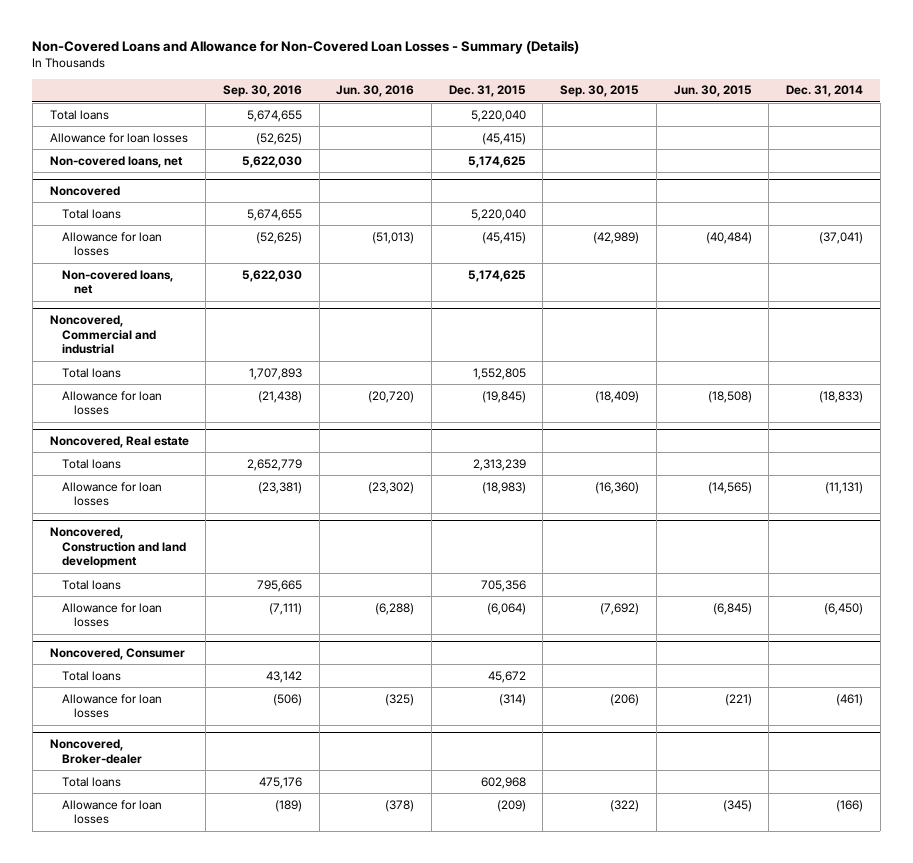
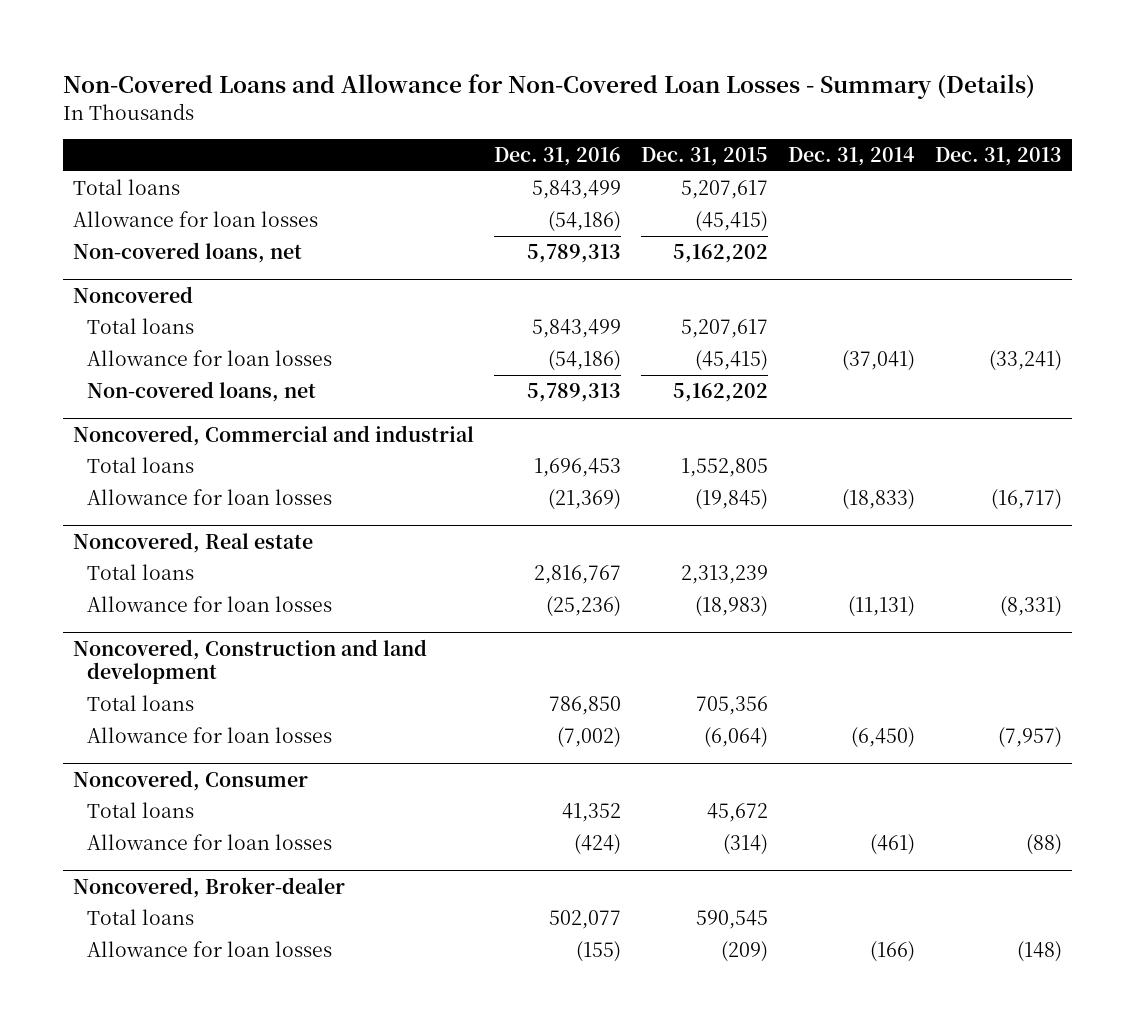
- | Sep. 30, 2016 | Jun. 30, 2016 | Dec. 31, 2015 | Sep. 30, 2015 | Jun. 30, 2015 | Dec. 31, 2014
+ | Dec. 31, 2016 | Dec. 31, 2015 | Dec. 31, 2014 | Dec. 31, 2013
- Total loans | 5,674,655 | | 5,220,040 | | |
+ Total loans | 5,843,499 | 5,207,617 | |
- Non-covered loans, net | 5,622,030 | | 5,174,625 | | |
+ Non-covered loans, net | 5,789,313 | 5,162,202 | |
@ Noncovered
- Total loans | 5,674,655 | | 5,220,040 | | |
+ Total loans | 5,843,499 | 5,207,617 | |
- Non-covered loans, net | 5,622,030 | | 5,174,625 | | |
+ Non-covered loans, net | 5,789,313 | 5,162,202 | |
@ Noncovered, Broker-dealer
- Total loans | 475,176 | | 602,968 | | |
+ Total loans | 502,077 | 590,545 | |

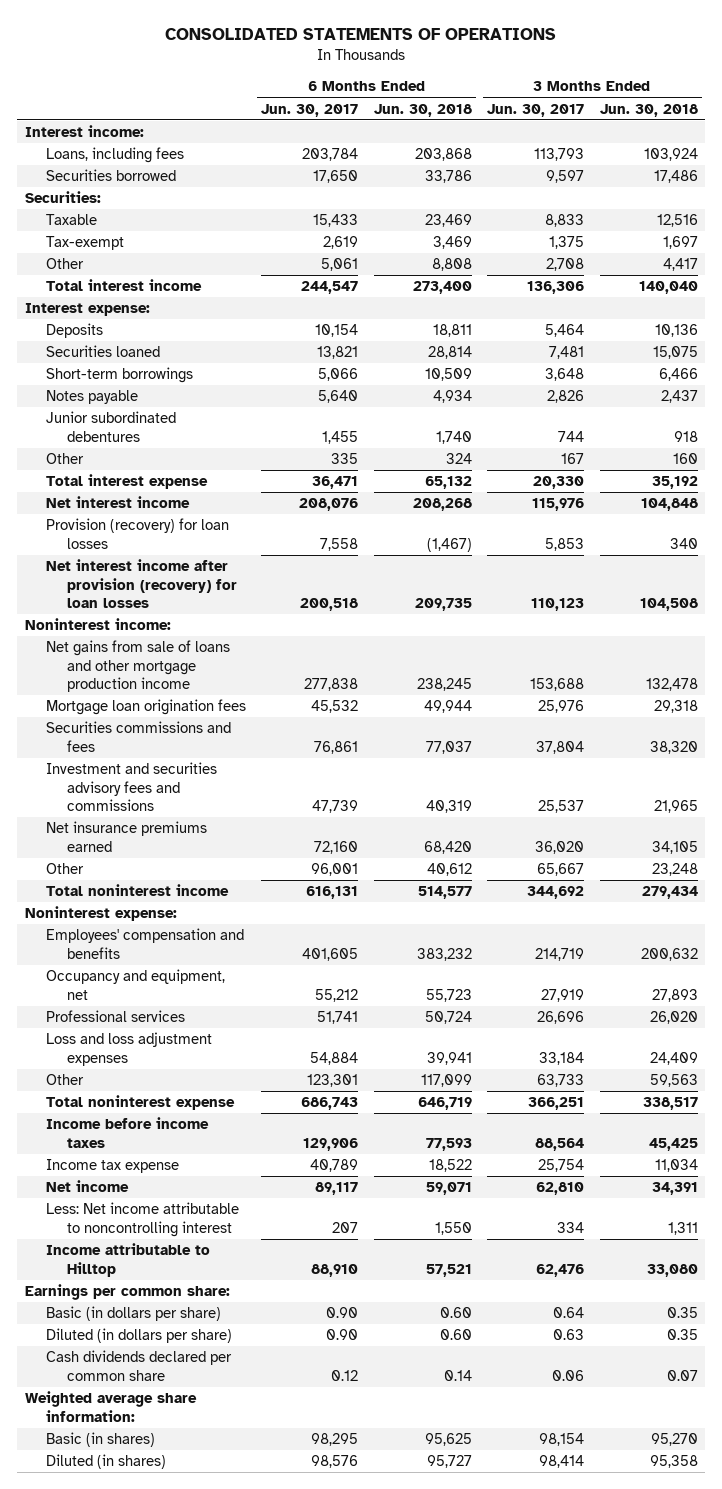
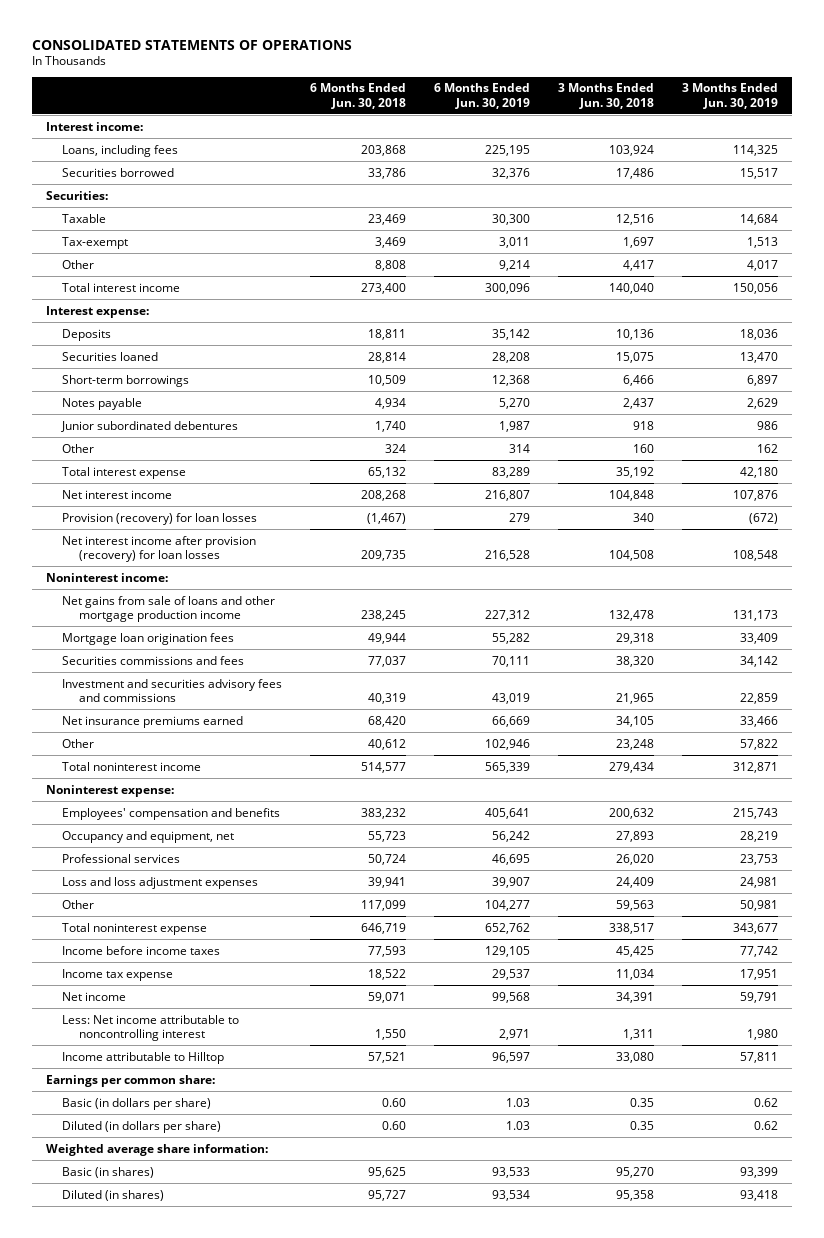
- | 6 Months Ended Jun. 30, 2017 | 6 Months Ended Jun. 30, 2018 | 3 Months Ended Jun. 30, 2017 | 3 Months Ended Jun. 30, 2018
+ | 6 Months Ended Jun. 30, 2018 | 6 Months Ended Jun. 30, 2019 | 3 Months Ended Jun. 30, 2018 | 3 Months Ended Jun. 30, 2019
- Cash dividends declared per common share | 0.12 | 0.14 | 0.06 | 0.07

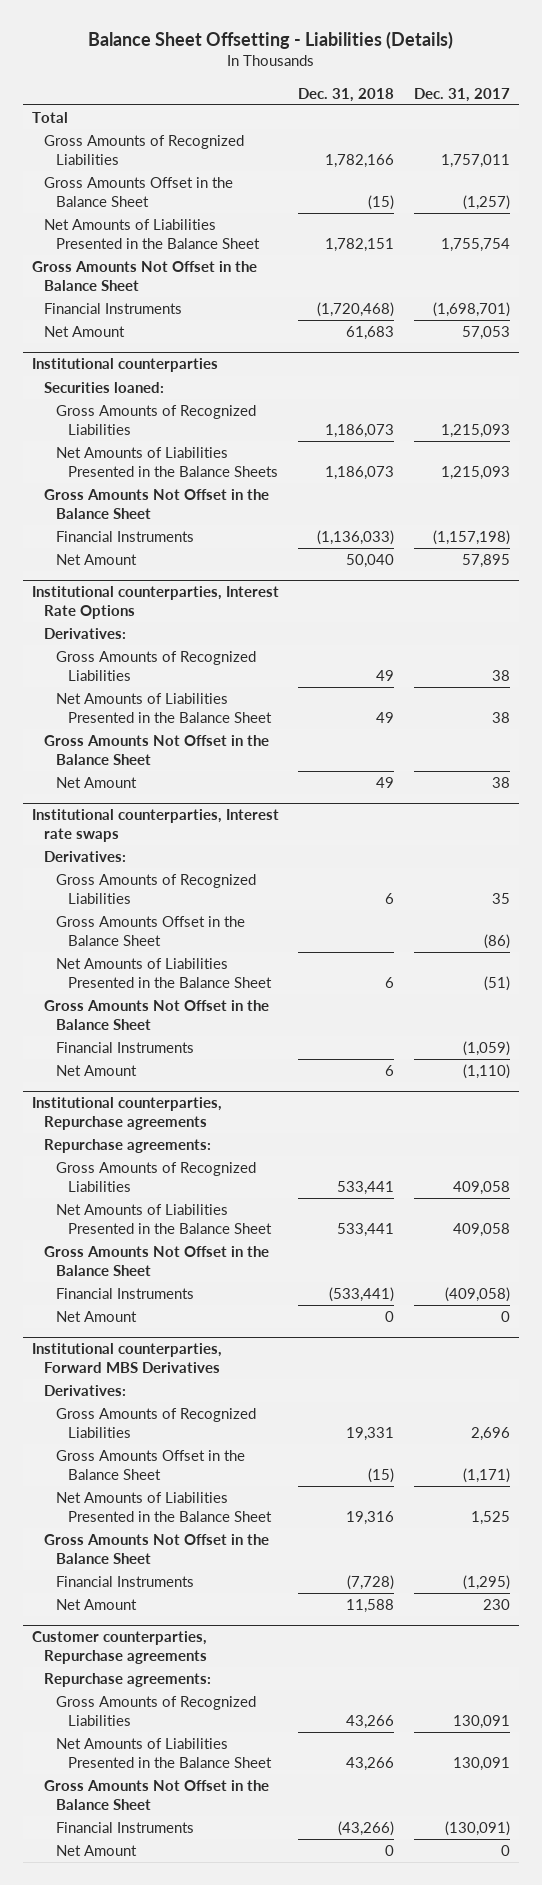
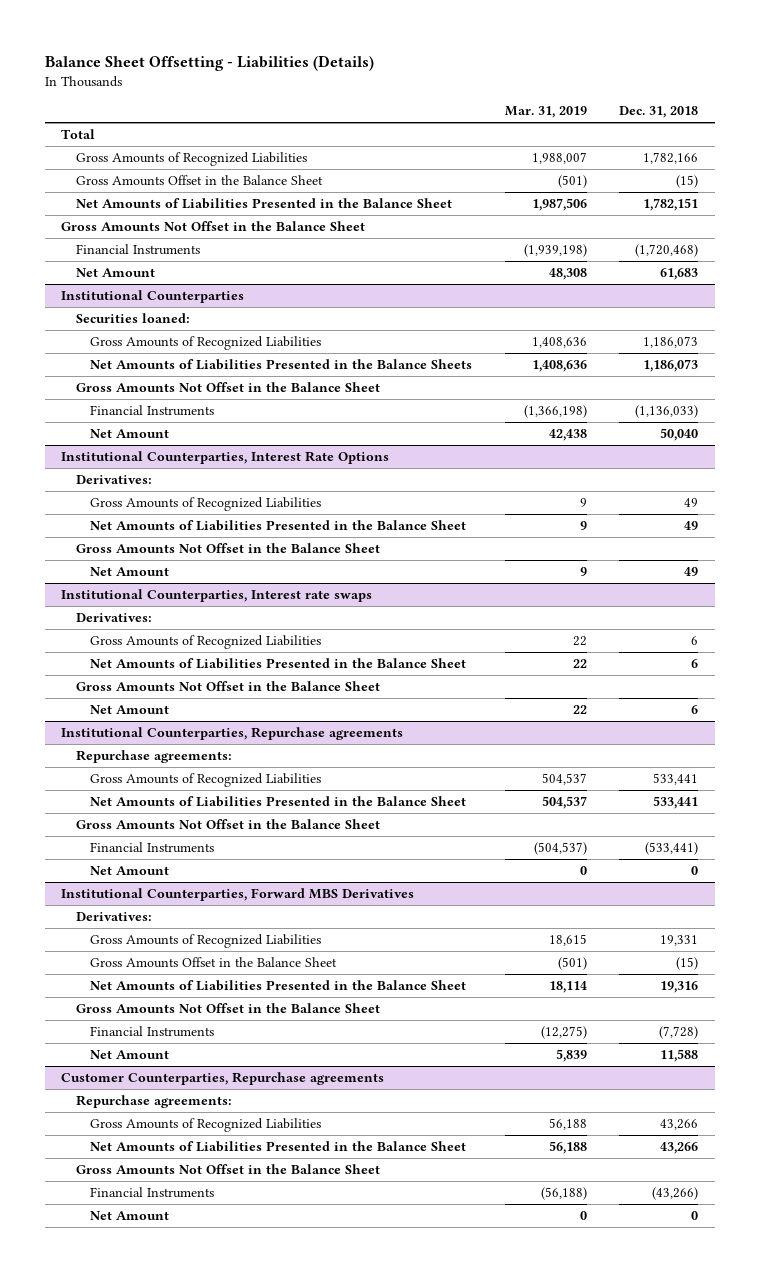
- | Dec. 31, 2018 | Dec. 31, 2017
+ | Mar. 31, 2019 | Dec. 31, 2018
- Institutional counterparties
+ Institutional Counterparties
- Institutional counterparties, Interest Rate Options
+ Institutional Counterparties, Interest Rate Options
- Institutional counterparties, Interest rate swaps
+ Institutional Counterparties, Interest rate swaps
- Gross Amounts Offset in the Balance Sheet | | (86)
- Financial Instruments | | (1,059)
- Institutional counterparties, Repurchase agreements
+ Institutional Counterparties, Repurchase agreements
- Institutional counterparties, Forward MBS Derivatives
+ Institutional Counterparties, Forward MBS Derivatives
- Customer counterparties, Repurchase agreements
+ Customer Counterparties, Repurchase agreements

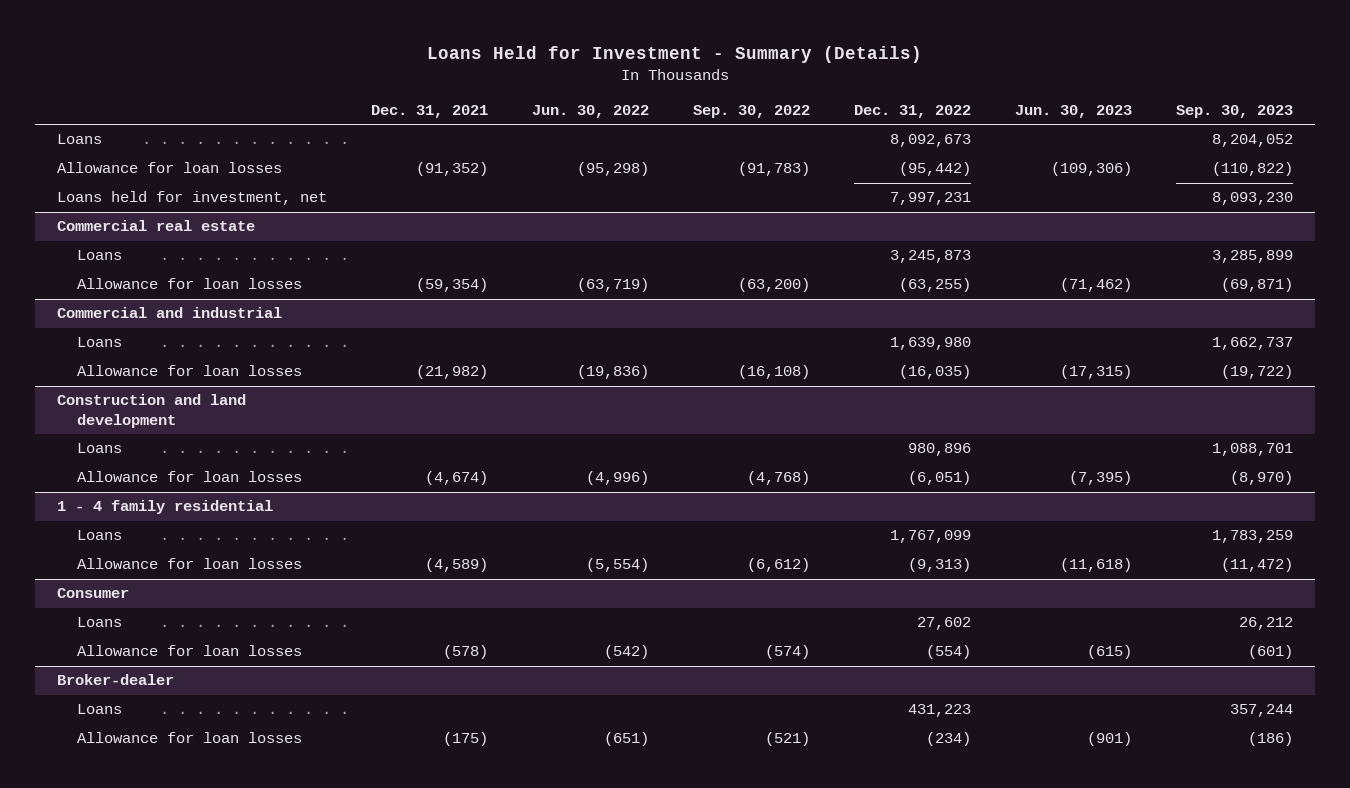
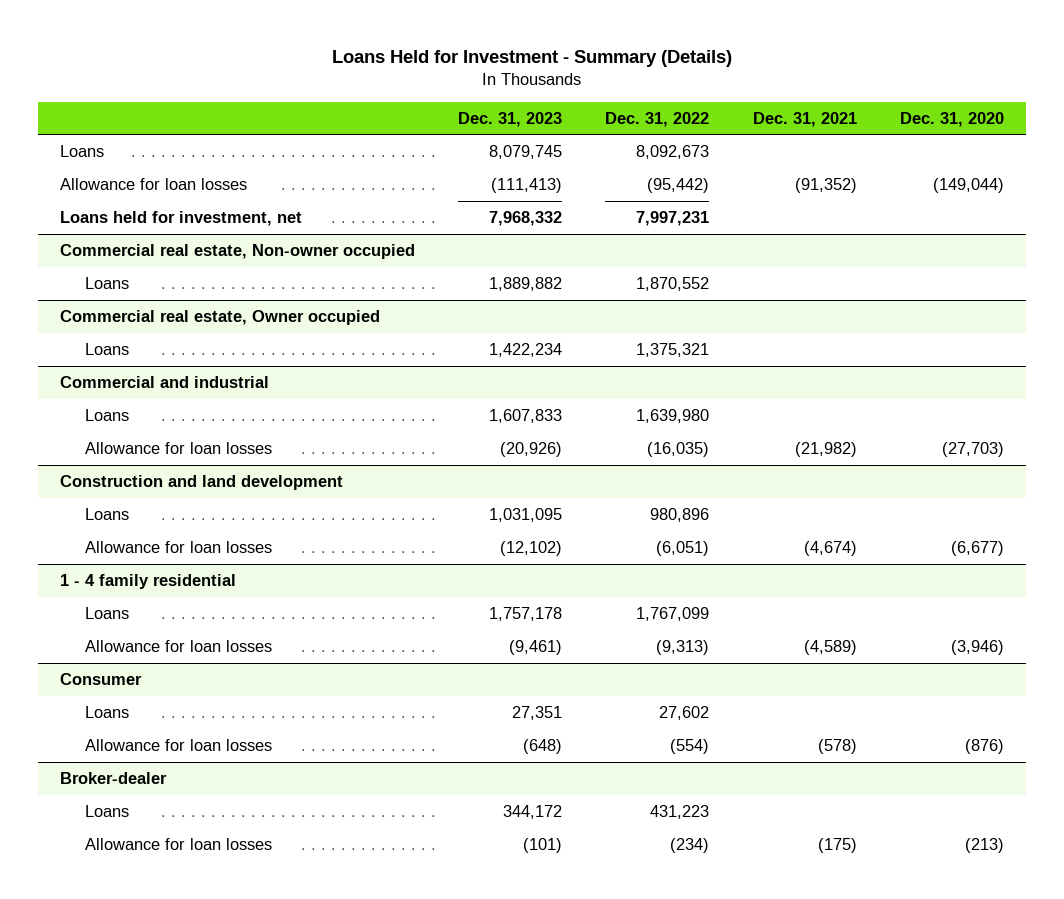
- | Dec. 31, 2021 | Jun. 30, 2022 | Sep. 30, 2022 | Dec. 31, 2022 | Jun. 30, 2023 | Sep. 30, 2023
+ | Dec. 31, 2023 | Dec. 31, 2022 | Dec. 31, 2021 | Dec. 31, 2020
- Commercial real estate
- Loans | | | | 3,245,873 | | 3,285,899
- Allowance for loan losses | (59,354) | (63,719) | (63,200) | (63,255) | (71,462) | (69,871)
+ Commercial real estate, Non-owner occupied
+ Loans | 1,889,882 | 1,870,552 | |
+ Commercial real estate, Owner occupied
+ Loans | 1,422,234 | 1,375,321 | |

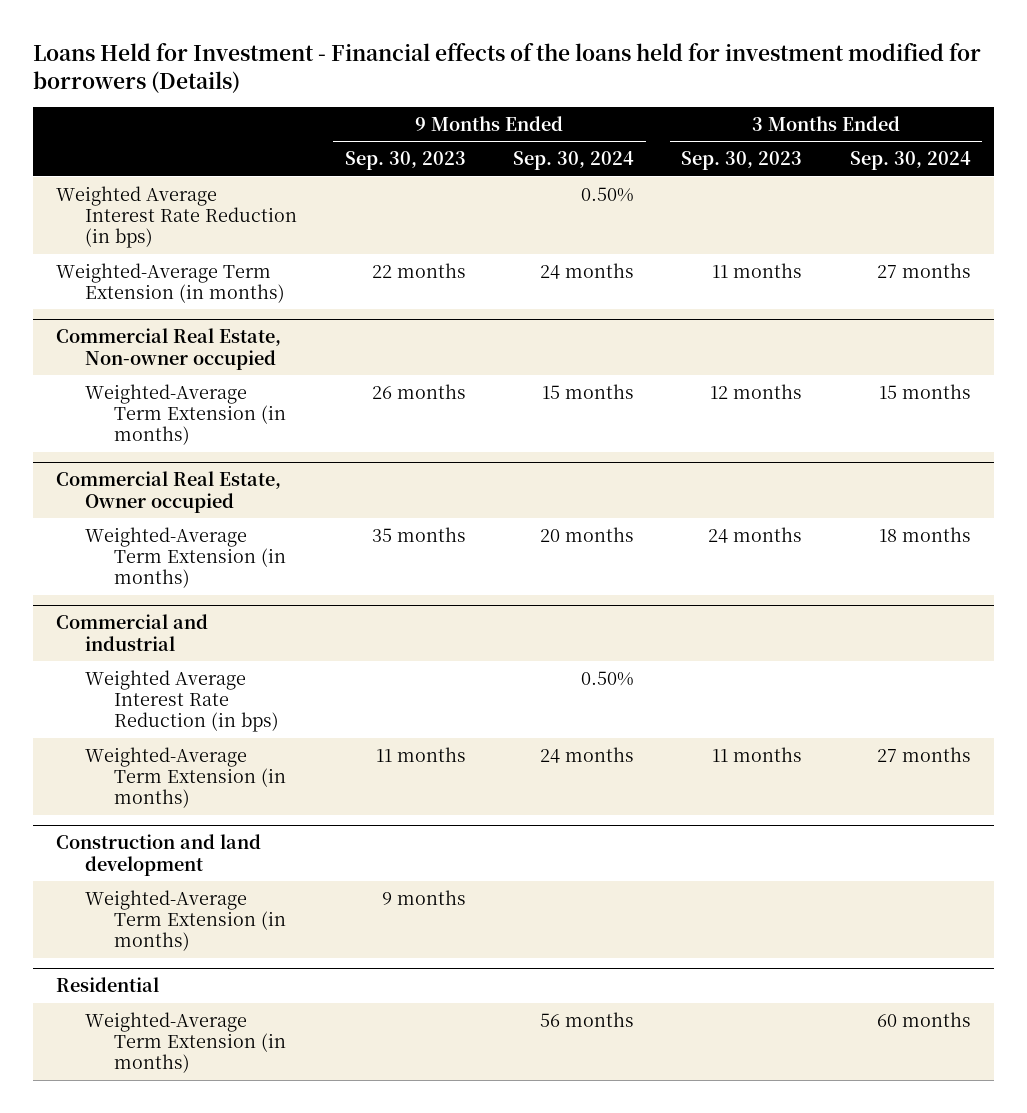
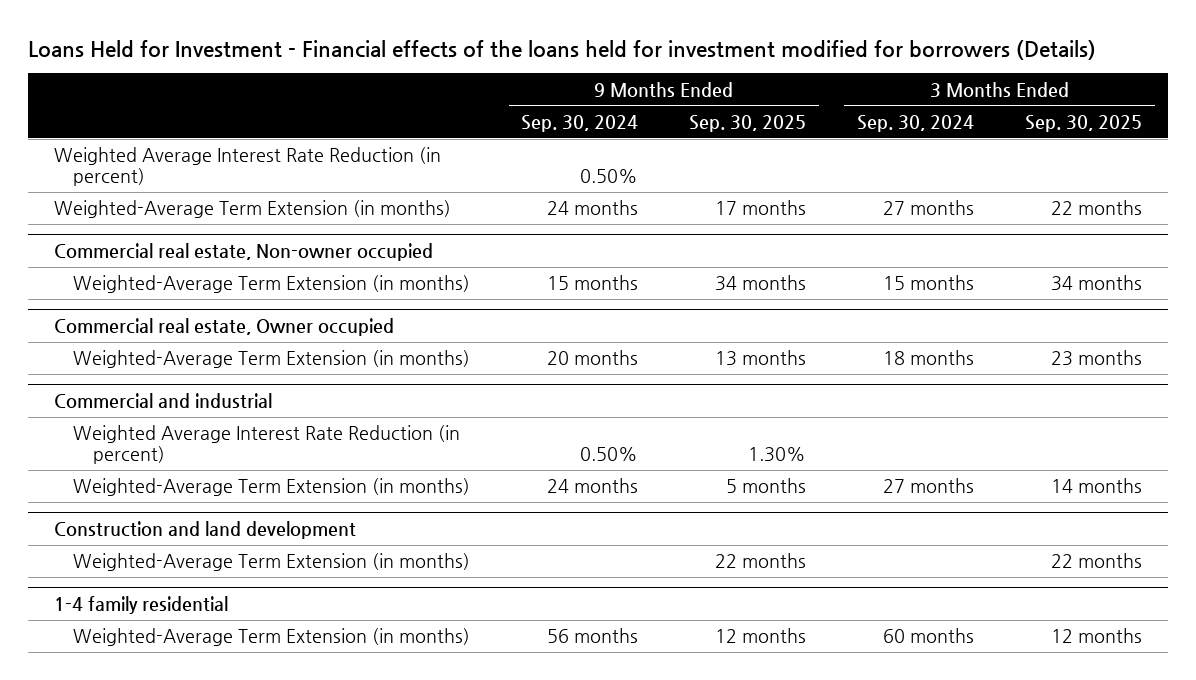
- | 9 Months Ended Sep. 30, 2023 | 9 Months Ended Sep. 30, 2024 | 3 Months Ended Sep. 30, 2023 | 3 Months Ended Sep. 30, 2024
+ | 9 Months Ended Sep. 30, 2024 | 9 Months Ended Sep. 30, 2025 | 3 Months Ended Sep. 30, 2024 | 3 Months Ended Sep. 30, 2025
- Weighted Average Interest Rate Reduction (in bps) | | 0.50% | |
+ Weighted Average Interest Rate Reduction (in percent) | 0.50% | | |
- Commercial Real Estate, Non-owner occupied
+ Commercial real estate, Non-owner occupied
- Commercial Real Estate, Owner occupied
+ Commercial real estate, Owner occupied
@ Commercial and industrial
- Weighted Average Interest Rate Reduction (in bps) | | 0.50% | |
+ Weighted Average Interest Rate Reduction (in percent) | 0.50% | 1.30% | |
- Residential
+ 1-4 family residential

